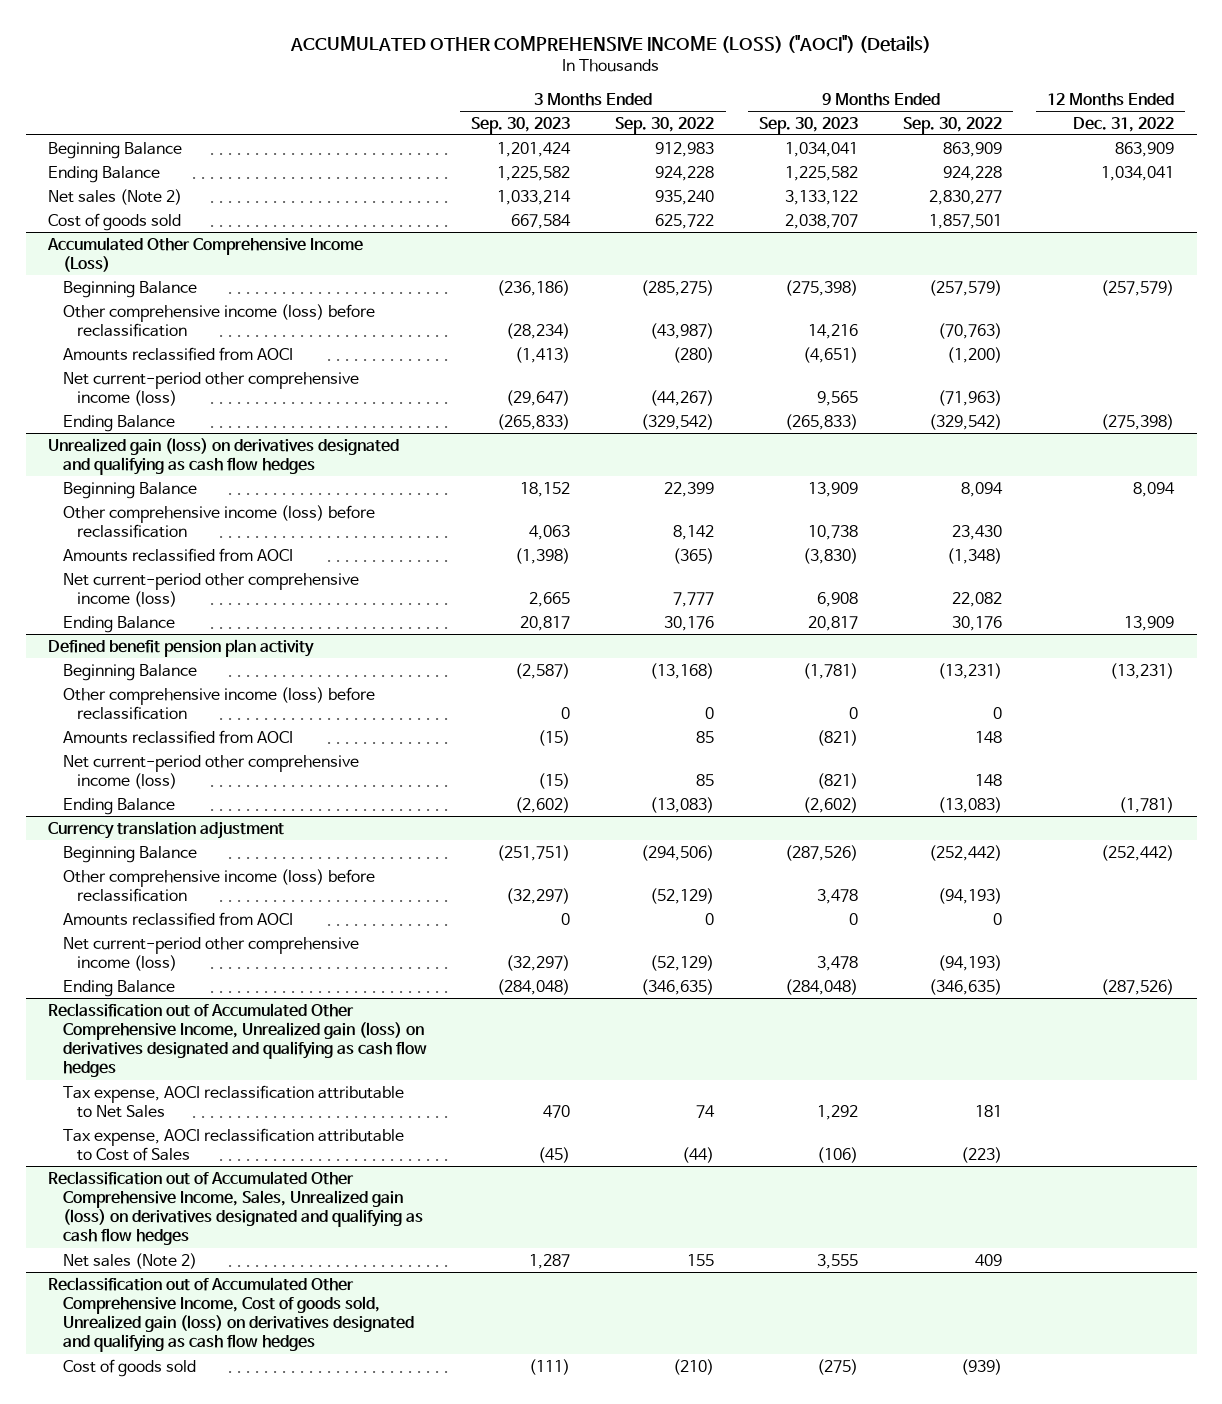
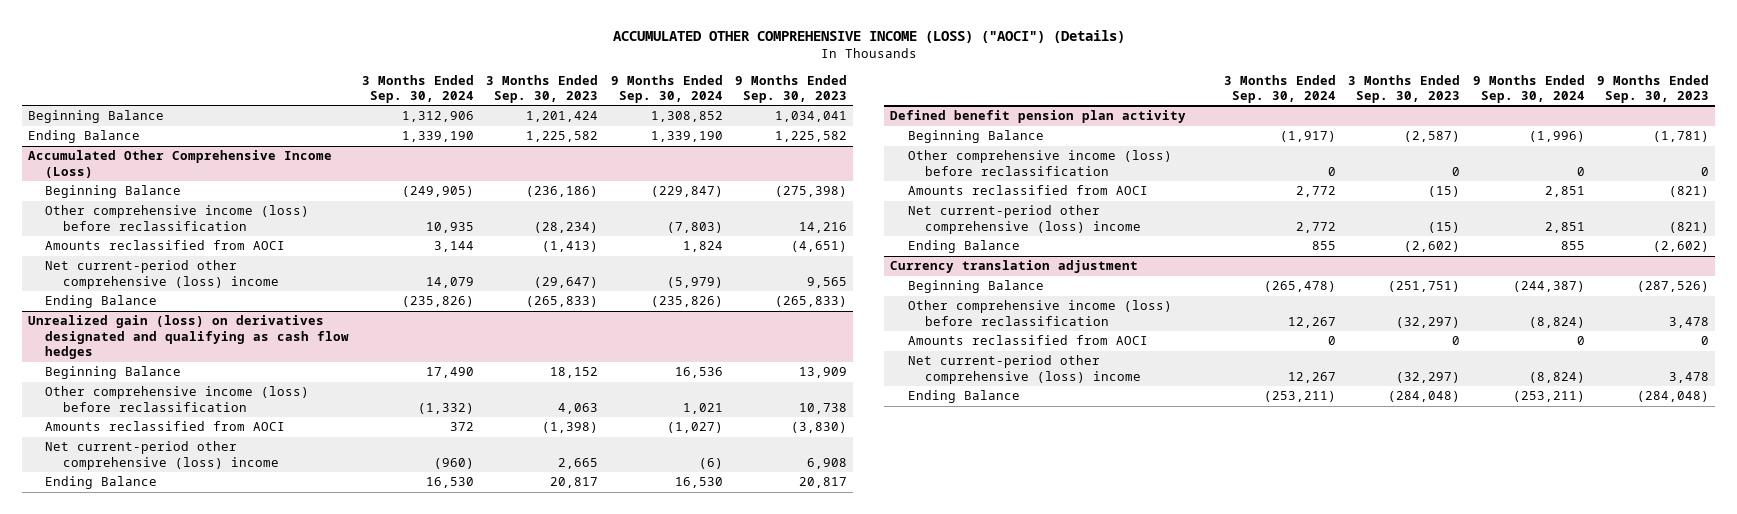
- | 3 Months Ended Sep. 30, 2023 | 3 Months Ended Sep. 30, 2022 | 9 Months Ended Sep. 30, 2023 | 9 Months Ended Sep. 30, 2022 | 12 Months Ended Dec. 31, 2022
+ | 3 Months Ended Sep. 30, 2024 | 3 Months Ended Sep. 30, 2023 | 9 Months Ended Sep. 30, 2024 | 9 Months Ended Sep. 30, 2023
- Net sales (Note 2) | 1,033,214 | 935,240 | 3,133,122 | 2,830,277 |
- Cost of goods sold | 667,584 | 625,722 | 2,038,707 | 1,857,501 |
@ Accumulated Other Comprehensive Income (Loss)
- Net current-period other comprehensive income (loss) | (29,647) | (44,267) | 9,565 | (71,963) |
+ Net current-period other comprehensive (loss) income | 14,079 | (29,647) | (5,979) | 9,565
@ Unrealized gain (loss) on derivatives designated and qualifying as cash flow hedges
- Net current-period other comprehensive income (loss) | 2,665 | 7,777 | 6,908 | 22,082 |
+ Net current-period other comprehensive (loss) income | (960) | 2,665 | (6) | 6,908
@ Defined benefit pension plan activity
- Net current-period other comprehensive income (loss) | (15) | 85 | (821) | 148 |
+ Net current-period other comprehensive (loss) income | 2,772 | (15) | 2,851 | (821)
@ Currency translation adjustment
- Net current-period other comprehensive income (loss) | (32,297) | (52,129) | 3,478 | (94,193) |
+ Net current-period other comprehensive (loss) income | 12,267 | (32,297) | (8,824) | 3,478
- Reclassification out of Accumulated Other Comprehensive Income, Unrealized gain (loss) on derivatives designated and qualifying as cash flow hedges
- Tax expense, AOCI reclassification attributable to Net Sales | 470 | 74 | 1,292 | 181 |
- Tax expense, AOCI reclassification attributable to Cost of Sales | (45) | (44) | (106) | (223) |
- Reclassification out of Accumulated Other Comprehensive Income, Sales, Unrealized gain (loss) on derivatives designated and qualifying as cash flow hedges
- Net sales (Note 2) | 1,287 | 155 | 3,555 | 409 |
- Reclassification out of Accumulated Other Comprehensive Income, Cost of goods sold, Unrealized gain (loss) on derivatives designated and qualifying as cash flow hedges
- Cost of goods sold | (111) | (210) | (275) | (939) |

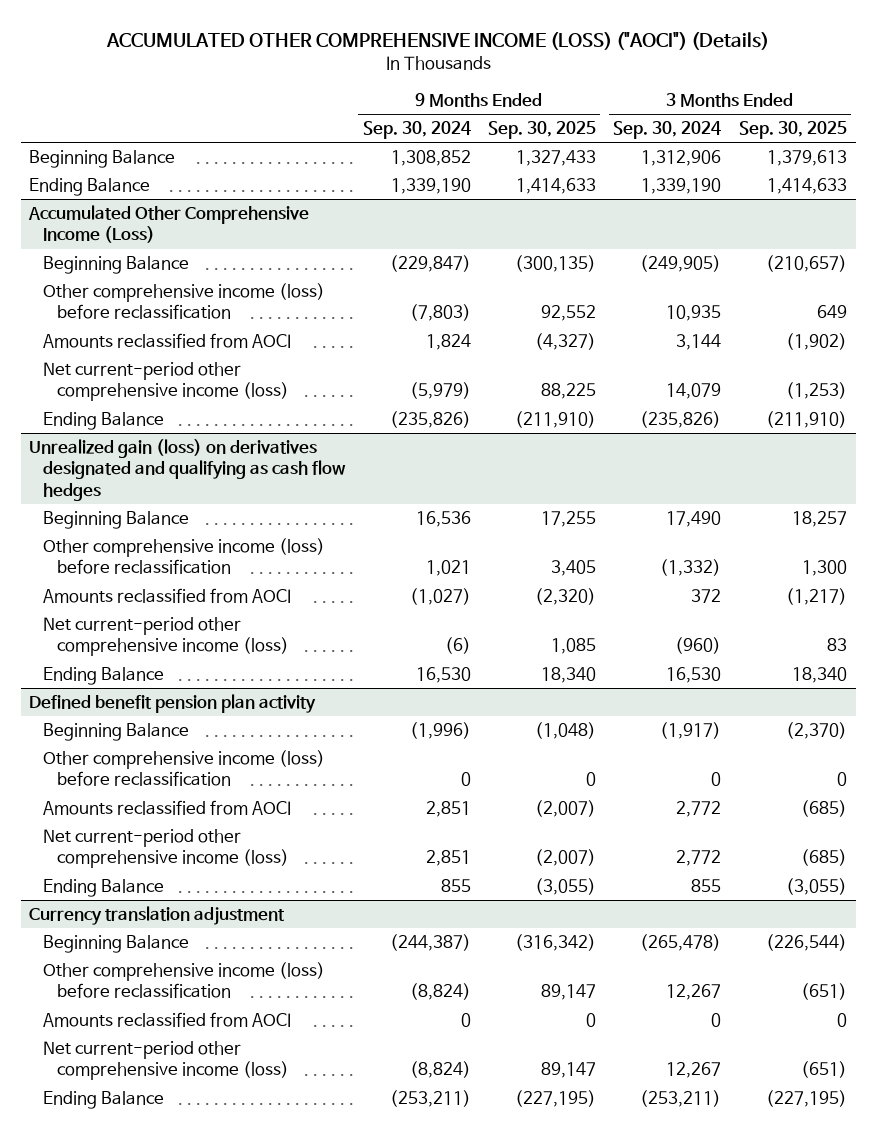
- | 3 Months Ended Sep. 30, 2024 | 3 Months Ended Sep. 30, 2023 | 9 Months Ended Sep. 30, 2024 | 9 Months Ended Sep. 30, 2023
+ | 9 Months Ended Sep. 30, 2024 | 9 Months Ended Sep. 30, 2025 | 3 Months Ended Sep. 30, 2024 | 3 Months Ended Sep. 30, 2025
@ Accumulated Other Comprehensive Income (Loss)
- Net current-period other comprehensive (loss) income | 14,079 | (29,647) | (5,979) | 9,565
+ Net current-period other comprehensive income (loss) | (5,979) | 88,225 | 14,079 | (1,253)
@ Unrealized gain (loss) on derivatives designated and qualifying as cash flow hedges
- Net current-period other comprehensive (loss) income | (960) | 2,665 | (6) | 6,908
+ Net current-period other comprehensive income (loss) | (6) | 1,085 | (960) | 83
@ Defined benefit pension plan activity
- Net current-period other comprehensive (loss) income | 2,772 | (15) | 2,851 | (821)
+ Net current-period other comprehensive income (loss) | 2,851 | (2,007) | 2,772 | (685)
@ Currency translation adjustment
- Net current-period other comprehensive (loss) income | 12,267 | (32,297) | (8,824) | 3,478
+ Net current-period other comprehensive income (loss) | (8,824) | 89,147 | 12,267 | (651)

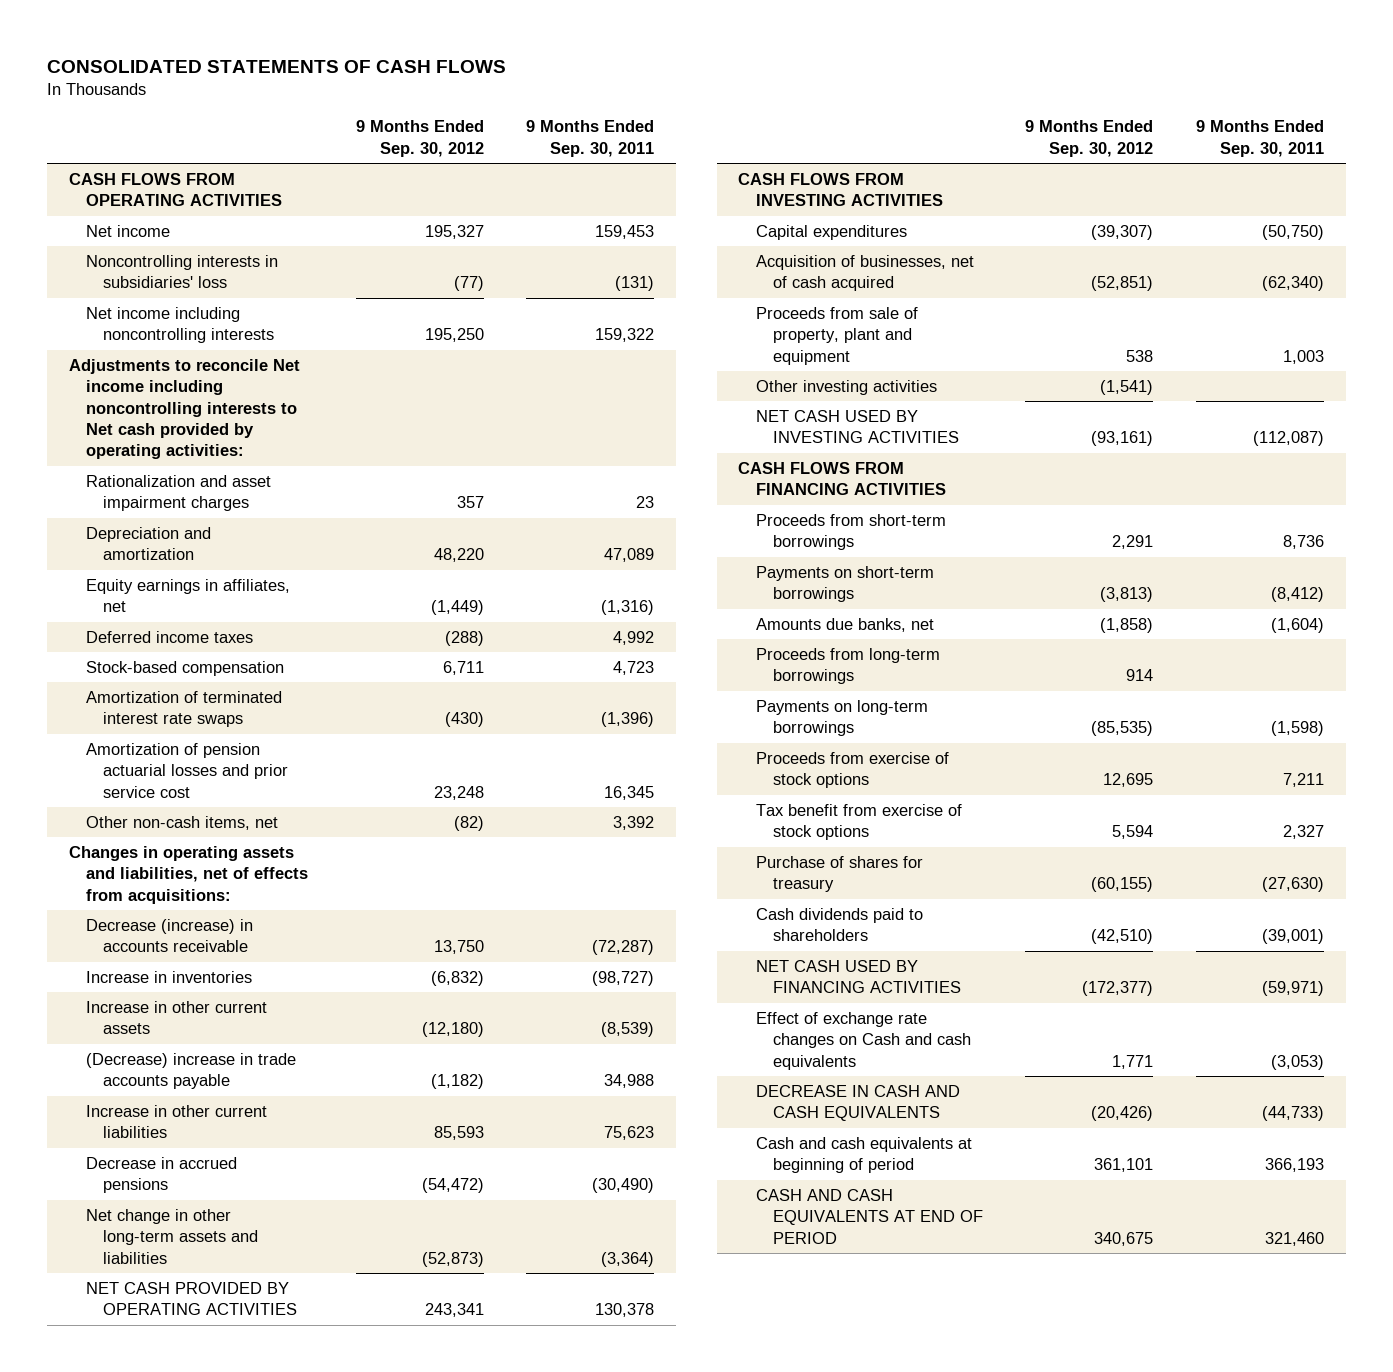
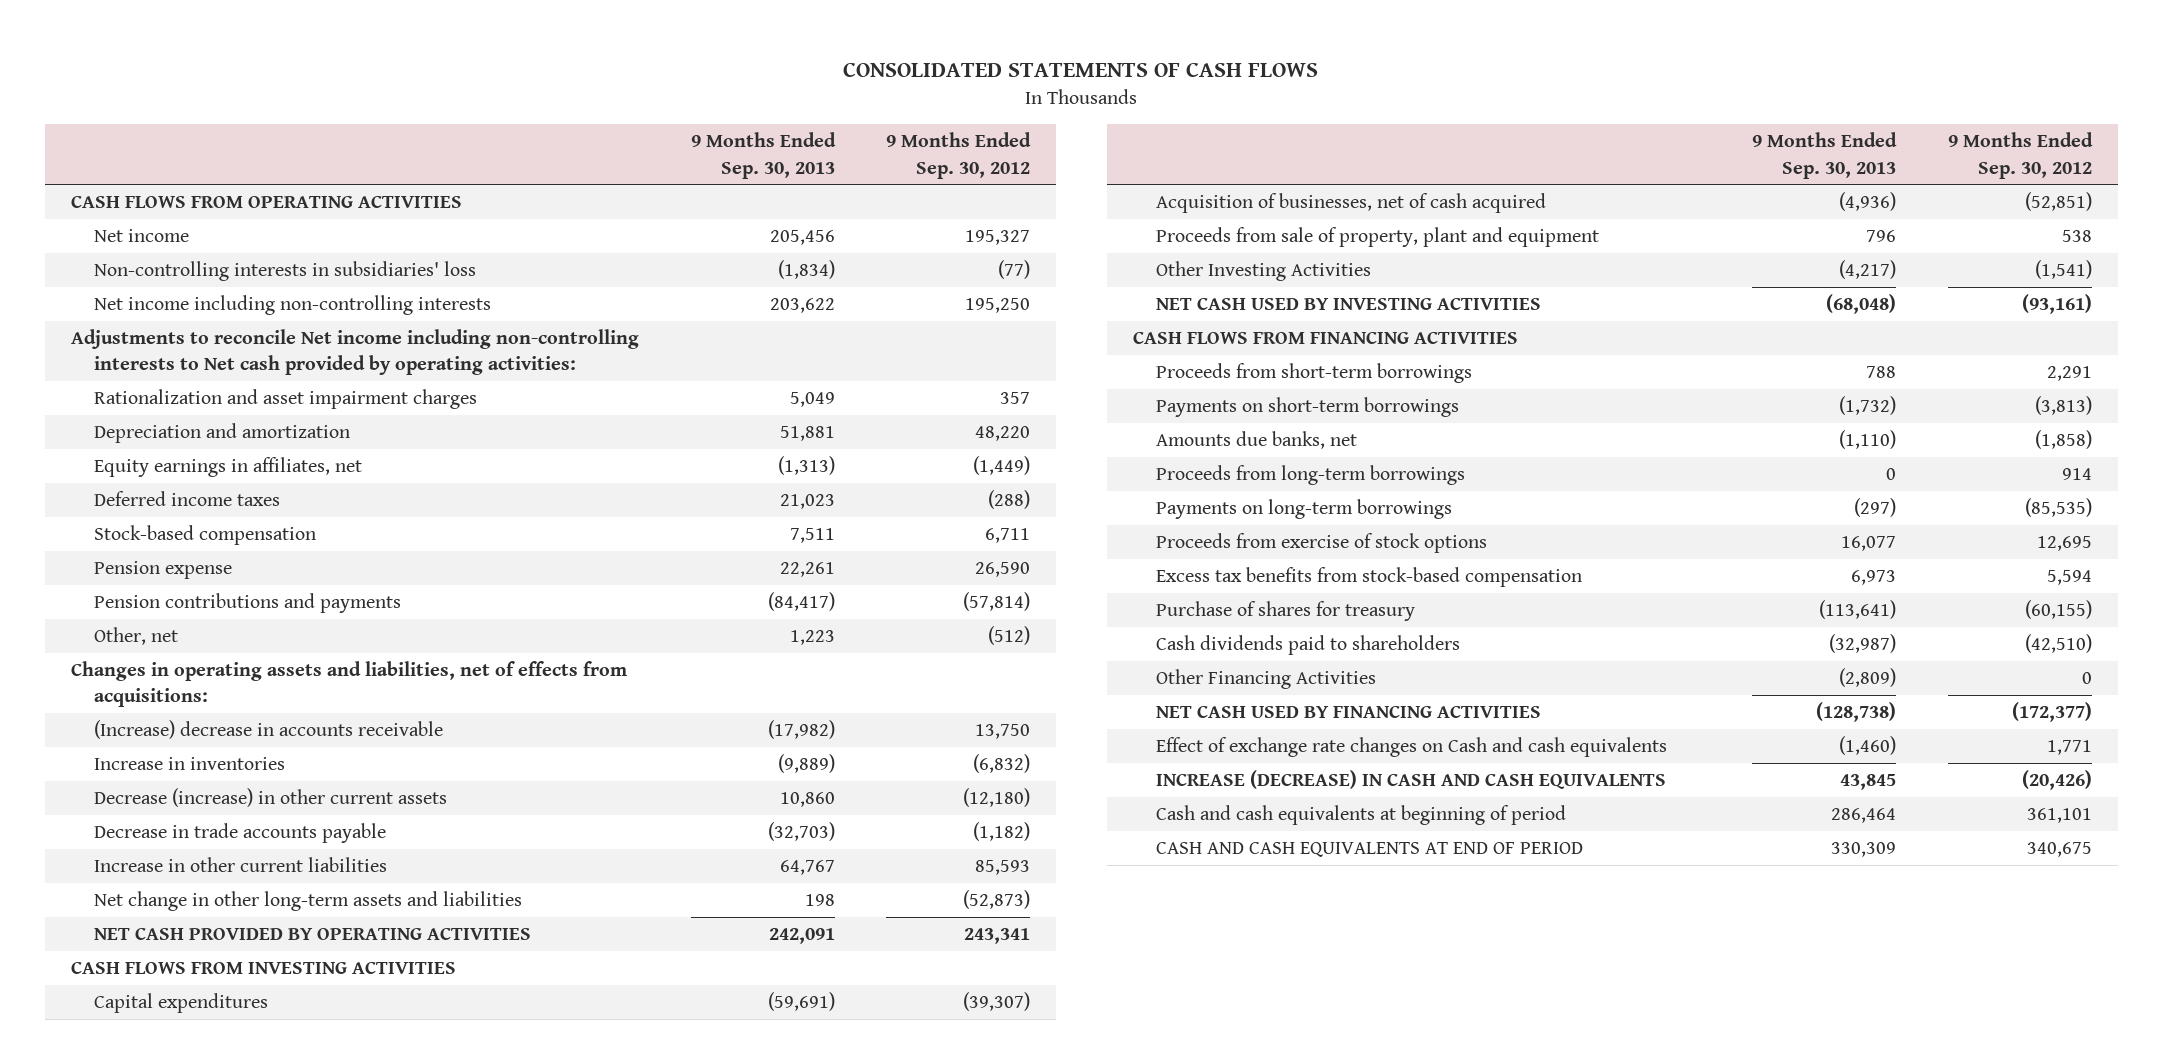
- | 9 Months Ended Sep. 30, 2012 | 9 Months Ended Sep. 30, 2011
+ | 9 Months Ended Sep. 30, 2013 | 9 Months Ended Sep. 30, 2012
- Noncontrolling interests in subsidiaries' loss | (77) | (131)
- Net income including noncontrolling interests | 195,250 | 159,322
- Adjustments to reconcile Net income including noncontrolling interests to Net cash provided by operating activities:
+ Non-controlling interests in subsidiaries' loss | (1,834) | (77)
+ Net income including non-controlling interests | 203,622 | 195,250
+ Adjustments to reconcile Net income including non-controlling interests to Net cash provided by operating activities:
- Amortization of terminated interest rate swaps | (430) | (1,396)
- Amortization of pension actuarial losses and prior service cost | 23,248 | 16,345
- Other non-cash items, net | (82) | 3,392
+ Pension expense | 22,261 | 26,590
+ Pension contributions and payments | (84,417) | (57,814)
+ Other, net | 1,223 | (512)
- Decrease (increase) in accounts receivable | 13,750 | (72,287)
+ (Increase) decrease in accounts receivable | (17,982) | 13,750
- Increase in other current assets | (12,180) | (8,539)
- (Decrease) increase in trade accounts payable | (1,182) | 34,988
+ Decrease (increase) in other current assets | 10,860 | (12,180)
+ Decrease in trade accounts payable | (32,703) | (1,182)
- Decrease in accrued pensions | (54,472) | (30,490)
- Other investing activities | (1,541) |
+ Other Investing Activities | (4,217) | (1,541)
- Tax benefit from exercise of stock options | 5,594 | 2,327
+ Excess tax benefits from stock-based compensation | 6,973 | 5,594
+ Other Financing Activities | (2,809) | 0
- DECREASE IN CASH AND CASH EQUIVALENTS | (20,426) | (44,733)
+ INCREASE (DECREASE) IN CASH AND CASH EQUIVALENTS | 43,845 | (20,426)

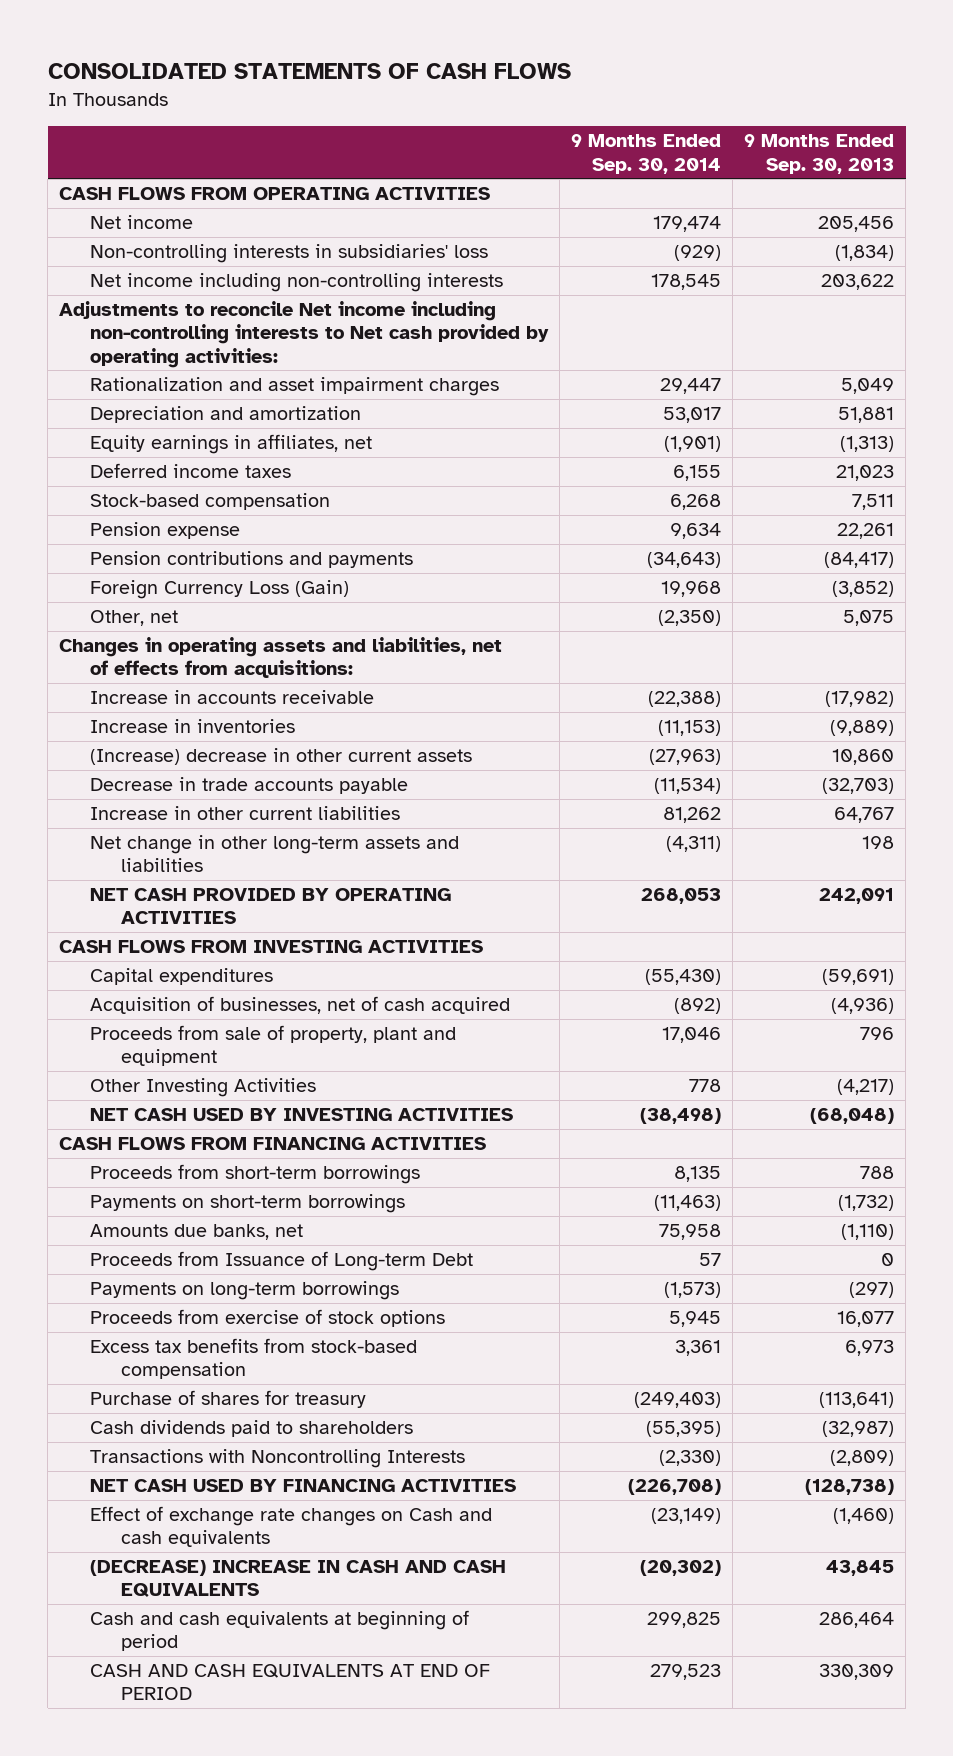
- | 9 Months Ended Sep. 30, 2013 | 9 Months Ended Sep. 30, 2012
+ | 9 Months Ended Sep. 30, 2014 | 9 Months Ended Sep. 30, 2013
- Other, net | 1,223 | (512)
+ Foreign Currency Loss (Gain) | 19,968 | (3,852)
+ Other, net | (2,350) | 5,075
- (Increase) decrease in accounts receivable | (17,982) | 13,750
+ Increase in accounts receivable | (22,388) | (17,982)
- Decrease (increase) in other current assets | 10,860 | (12,180)
+ (Increase) decrease in other current assets | (27,963) | 10,860
- Proceeds from long-term borrowings | 0 | 914
+ Proceeds from Issuance of Long-term Debt | 57 | 0
- Other Financing Activities | (2,809) | 0
+ Transactions with Noncontrolling Interests | (2,330) | (2,809)
- INCREASE (DECREASE) IN CASH AND CASH EQUIVALENTS | 43,845 | (20,426)
+ (DECREASE) INCREASE IN CASH AND CASH EQUIVALENTS | (20,302) | 43,845

